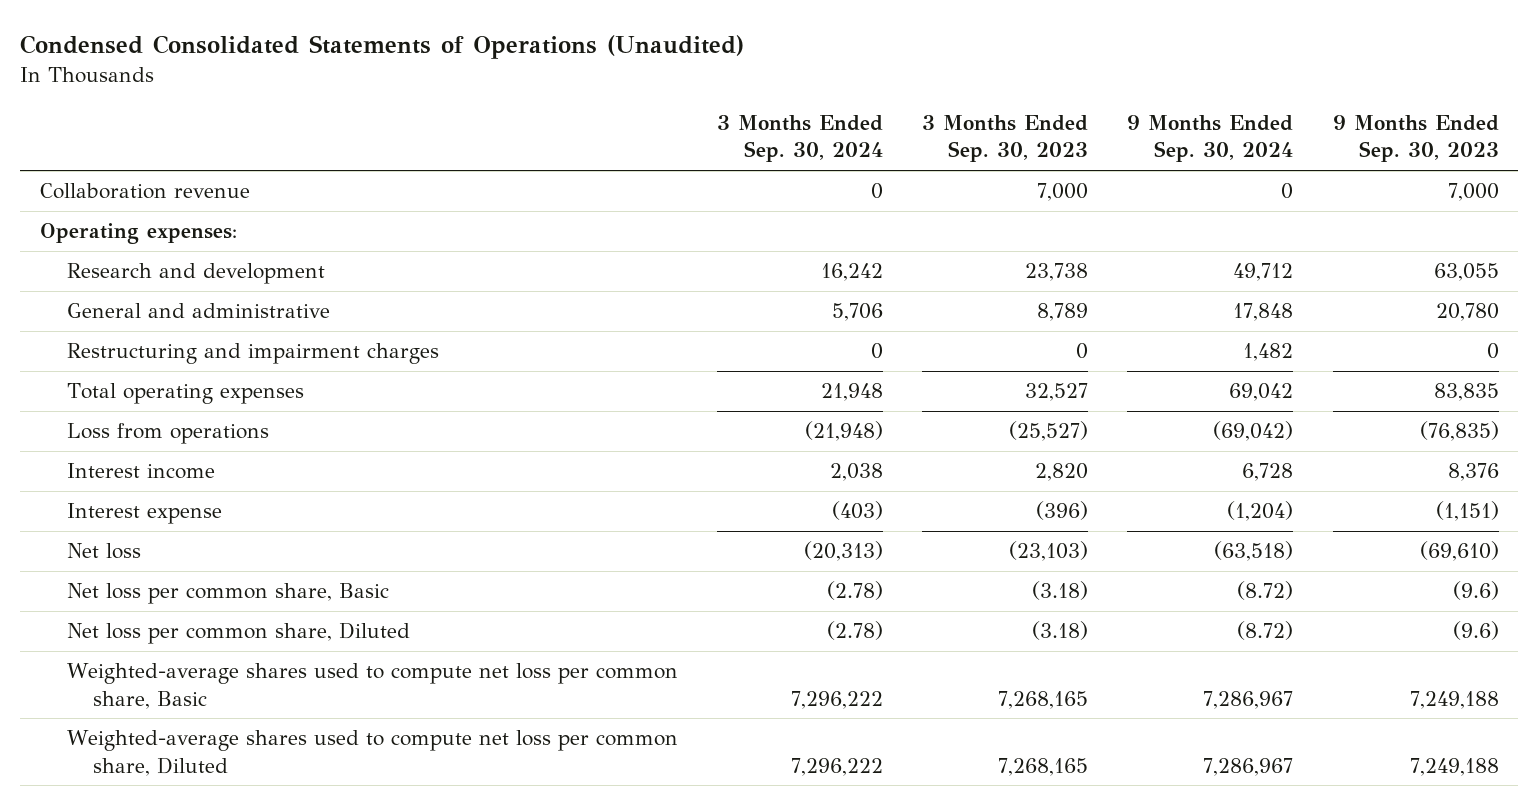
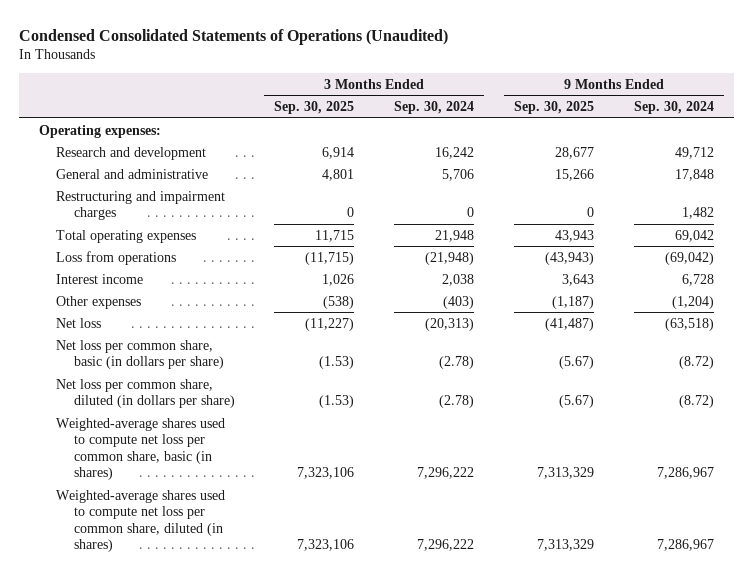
- | 3 Months Ended Sep. 30, 2024 | 3 Months Ended Sep. 30, 2023 | 9 Months Ended Sep. 30, 2024 | 9 Months Ended Sep. 30, 2023
+ | 3 Months Ended Sep. 30, 2025 | 3 Months Ended Sep. 30, 2024 | 9 Months Ended Sep. 30, 2025 | 9 Months Ended Sep. 30, 2024
- Collaboration revenue | 0 | 7,000 | 0 | 7,000
- Interest expense | (403) | (396) | (1,204) | (1,151)
+ Other expenses | (538) | (403) | (1,187) | (1,204)
- Net loss per common share, Basic | (2.78) | (3.18) | (8.72) | (9.6)
- Net loss per common share, Diluted | (2.78) | (3.18) | (8.72) | (9.6)
- Weighted-average shares used to compute net loss per common share, Basic | 7,296,222 | 7,268,165 | 7,286,967 | 7,249,188
- Weighted-average shares used to compute net loss per common share, Diluted | 7,296,222 | 7,268,165 | 7,286,967 | 7,249,188
+ Net loss per common share, basic (in dollars per share) | (1.53) | (2.78) | (5.67) | (8.72)
+ Net loss per common share, diluted (in dollars per share) | (1.53) | (2.78) | (5.67) | (8.72)
+ Weighted-average shares used to compute net loss per common share, basic (in shares) | 7,323,106 | 7,296,222 | 7,313,329 | 7,286,967
+ Weighted-average shares used to compute net loss per common share, diluted (in shares) | 7,323,106 | 7,296,222 | 7,313,329 | 7,286,967

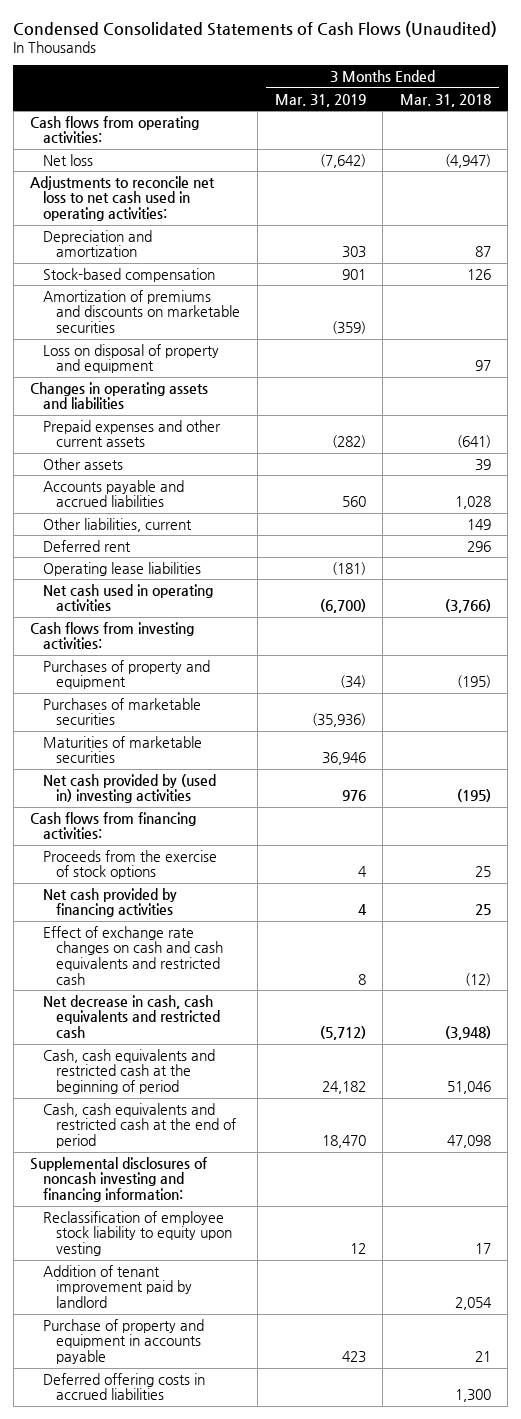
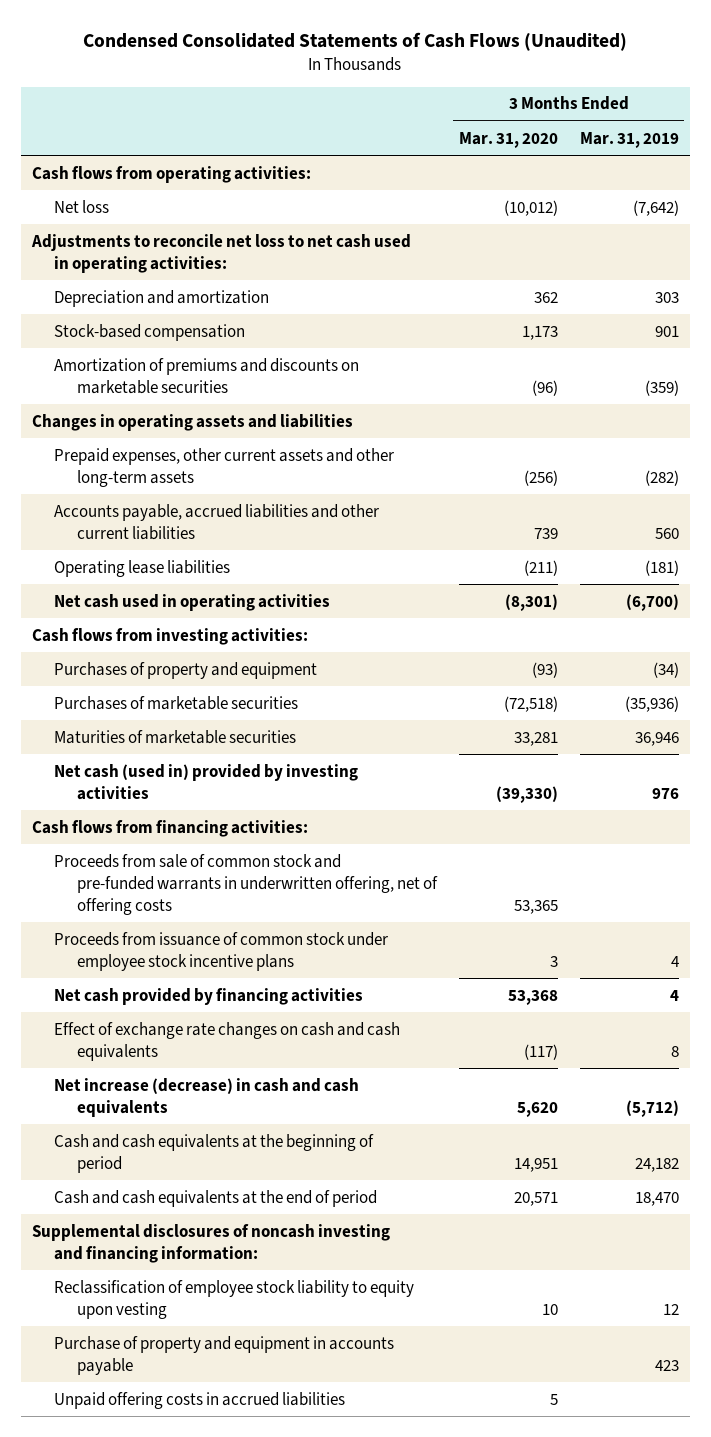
- | 3 Months Ended Mar. 31, 2019 | 3 Months Ended Mar. 31, 2018
+ | 3 Months Ended Mar. 31, 2020 | 3 Months Ended Mar. 31, 2019
- Loss on disposal of property and equipment | | 97
- Prepaid expenses and other current assets | (282) | (641)
- Other assets | | 39
- Accounts payable and accrued liabilities | 560 | 1,028
- Other liabilities, current | | 149
- Deferred rent | | 296
+ Prepaid expenses, other current assets and other long-term assets | (256) | (282)
+ Accounts payable, accrued liabilities and other current liabilities | 739 | 560
- Net cash provided by (used in) investing activities | 976 | (195)
+ Net cash (used in) provided by investing activities | (39,330) | 976
- Proceeds from the exercise of stock options | 4 | 25
+ Proceeds from sale of common stock and pre-funded warrants in underwritten offering, net of offering costs | 53,365 |
+ Proceeds from issuance of common stock under employee stock incentive plans | 3 | 4
- Effect of exchange rate changes on cash and cash equivalents and restricted cash | 8 | (12)
- Net decrease in cash, cash equivalents and restricted cash | (5,712) | (3,948)
- Cash, cash equivalents and restricted cash at the beginning of period | 24,182 | 51,046
- Cash, cash equivalents and restricted cash at the end of period | 18,470 | 47,098
+ Effect of exchange rate changes on cash and cash equivalents | (117) | 8
+ Net increase (decrease) in cash and cash equivalents | 5,620 | (5,712)
+ Cash and cash equivalents at the beginning of period | 14,951 | 24,182
+ Cash and cash equivalents at the end of period | 20,571 | 18,470
- Addition of tenant improvement paid by landlord | | 2,054
- Deferred offering costs in accrued liabilities | | 1,300
+ Unpaid offering costs in accrued liabilities | 5 |

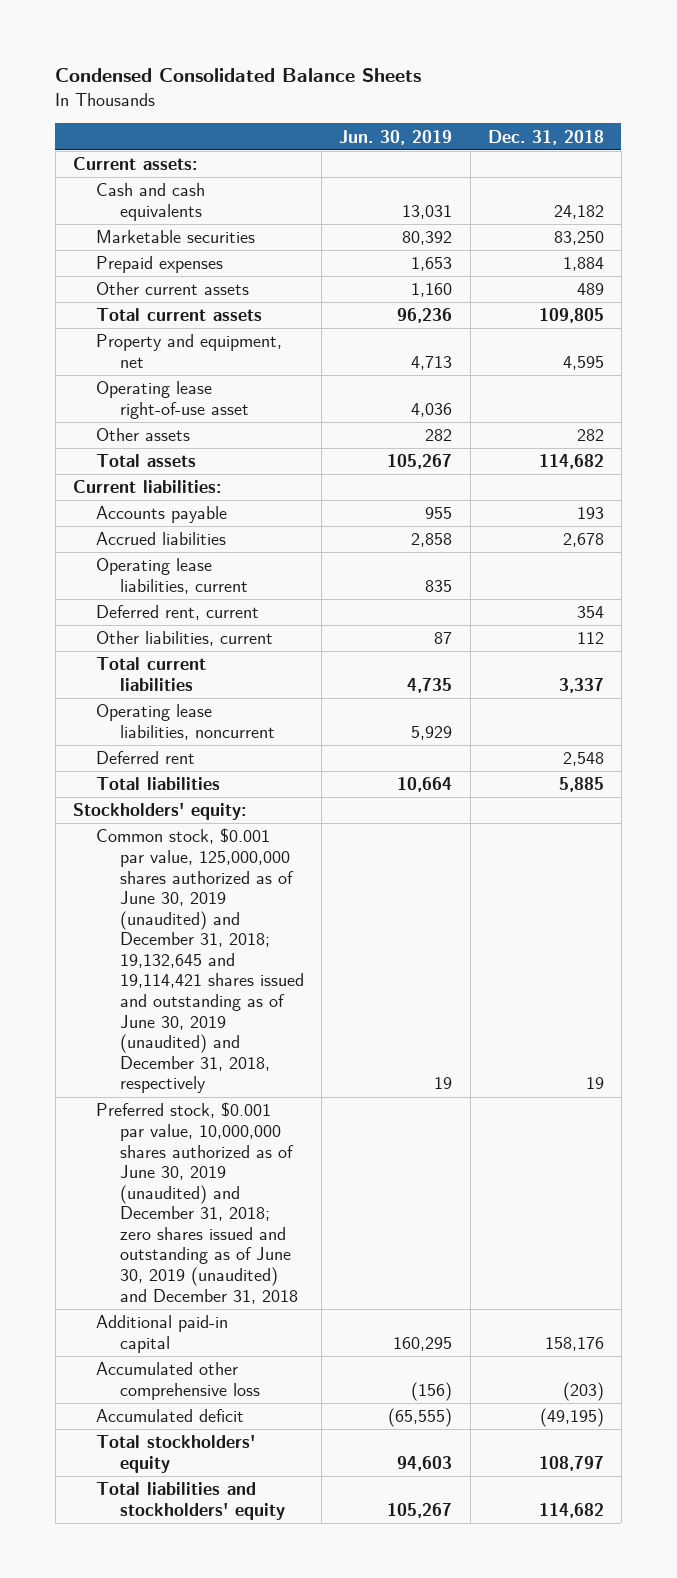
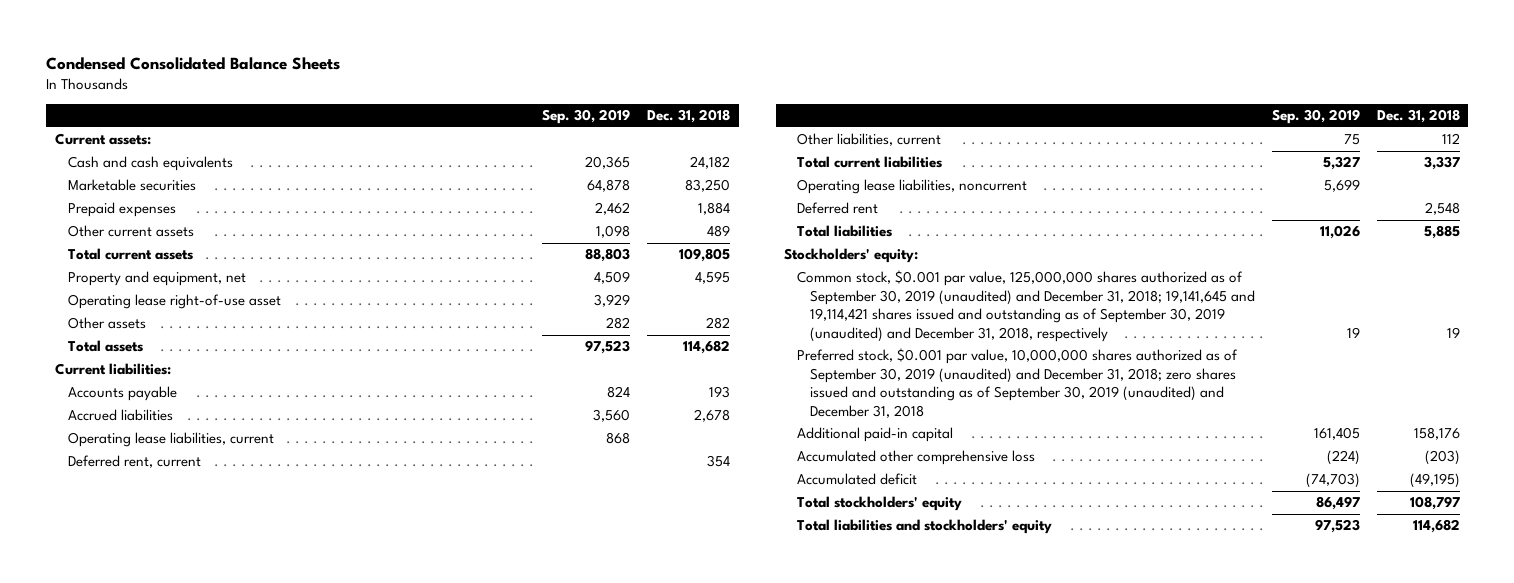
- | Jun. 30, 2019 | Dec. 31, 2018
+ | Sep. 30, 2019 | Dec. 31, 2018
- Common stock, $0.001 par value, 125,000,000 shares authorized as of June 30, 2019 (unaudited) and December 31, 2018; 19,132,645 and 19,114,421 shares issued and outstanding as of June 30, 2019 (unaudited) and December 31, 2018, respectively | 19 | 19
- Preferred stock, $0.001 par value, 10,000,000 shares authorized as of June 30, 2019 (unaudited) and December 31, 2018; zero shares issued and outstanding as of June 30, 2019 (unaudited) and December 31, 2018
+ Common stock, $0.001 par value, 125,000,000 shares authorized as of September 30, 2019 (unaudited) and December 31, 2018; 19,141,645 and 19,114,421 shares issued and outstanding as of September 30, 2019 (unaudited) and December 31, 2018, respectively | 19 | 19
+ Preferred stock, $0.001 par value, 10,000,000 shares authorized as of September 30, 2019 (unaudited) and December 31, 2018; zero shares issued and outstanding as of September 30, 2019 (unaudited) and December 31, 2018

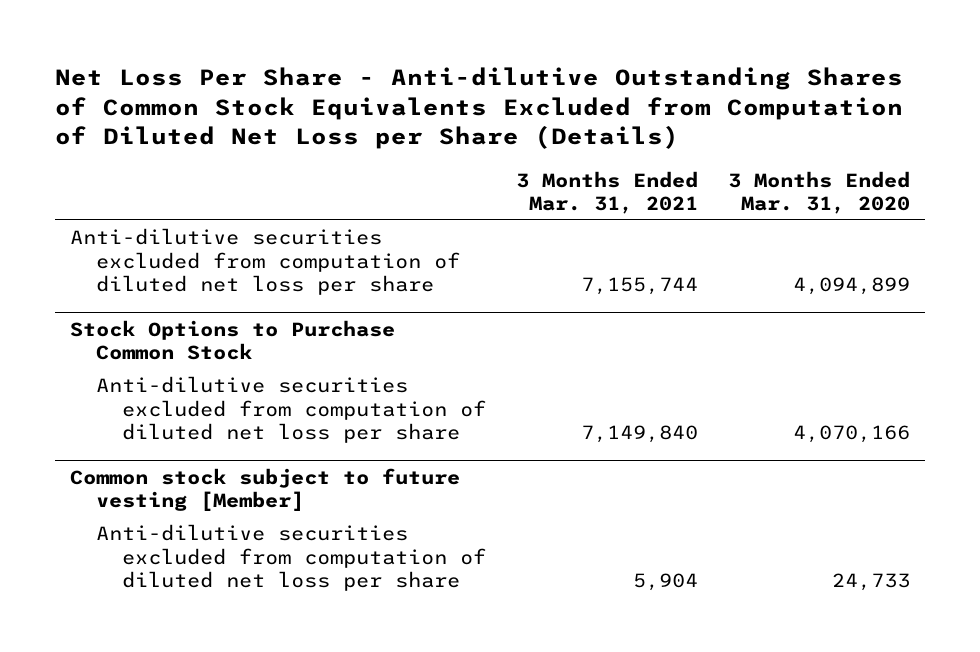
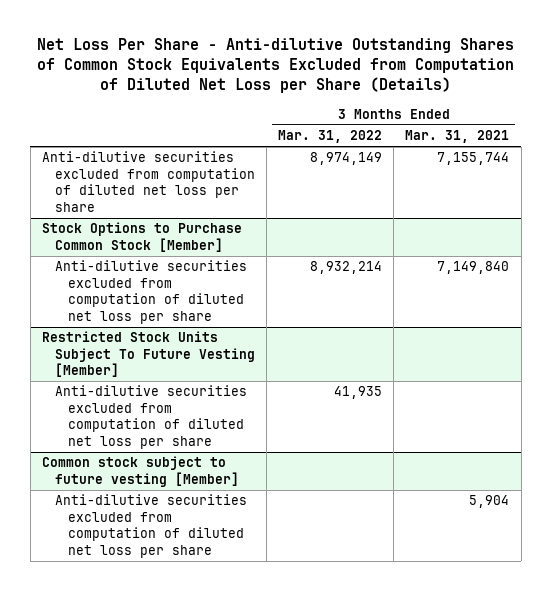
- | 3 Months Ended Mar. 31, 2021 | 3 Months Ended Mar. 31, 2020
+ | 3 Months Ended Mar. 31, 2022 | 3 Months Ended Mar. 31, 2021
- Stock Options to Purchase Common Stock
+ Stock Options to Purchase Common Stock [Member]
+ Restricted Stock Units Subject To Future Vesting [Member]
+ Anti-dilutive securities excluded from computation of diluted net loss per share | 41,935 |

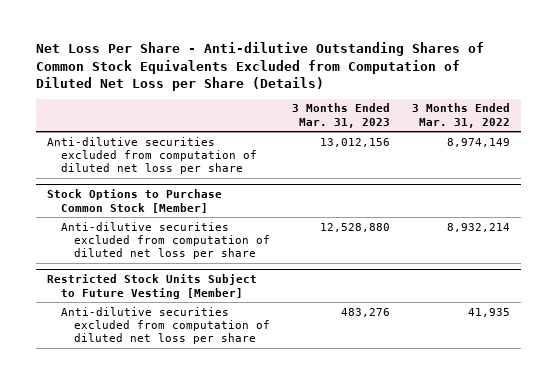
- | 3 Months Ended Mar. 31, 2022 | 3 Months Ended Mar. 31, 2021
+ | 3 Months Ended Mar. 31, 2023 | 3 Months Ended Mar. 31, 2022
- Restricted Stock Units Subject To Future Vesting [Member]
+ Restricted Stock Units Subject to Future Vesting [Member]
- Common stock subject to future vesting [Member]
- Anti-dilutive securities excluded from computation of diluted net loss per share | | 5,904

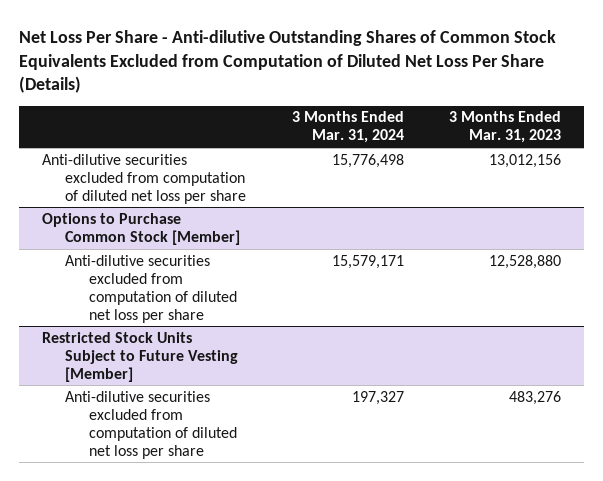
- Net Loss Per Share - Anti-dilutive Outstanding Shares of Common Stock Equivalents Excluded from Computation of Diluted Net Loss per Share (Details)
+ Net Loss Per Share - Anti-dilutive Outstanding Shares of Common Stock Equivalents Excluded from Computation of Diluted Net Loss Per Share (Details)
- | 3 Months Ended Mar. 31, 2023 | 3 Months Ended Mar. 31, 2022
+ | 3 Months Ended Mar. 31, 2024 | 3 Months Ended Mar. 31, 2023
- Stock Options to Purchase Common Stock [Member]
+ Options to Purchase Common Stock [Member]

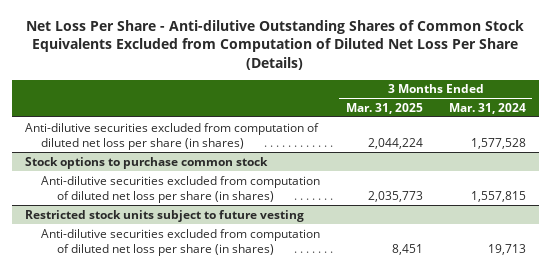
- | 3 Months Ended Mar. 31, 2024 | 3 Months Ended Mar. 31, 2023
+ | 3 Months Ended Mar. 31, 2025 | 3 Months Ended Mar. 31, 2024
- Anti-dilutive securities excluded from computation of diluted net loss per share | 15,776,498 | 13,012,156
- Options to Purchase Common Stock [Member]
- Anti-dilutive securities excluded from computation of diluted net loss per share | 15,579,171 | 12,528,880
- Restricted Stock Units Subject to Future Vesting [Member]
- Anti-dilutive securities excluded from computation of diluted net loss per share | 197,327 | 483,276
+ Anti-dilutive securities excluded from computation of diluted net loss per share (in shares) | 2,044,224 | 1,577,528
+ Stock options to purchase common stock
+ Anti-dilutive securities excluded from computation of diluted net loss per share (in shares) | 2,035,773 | 1,557,815
+ Restricted stock units subject to future vesting
+ Anti-dilutive securities excluded from computation of diluted net loss per share (in shares) | 8,451 | 19,713

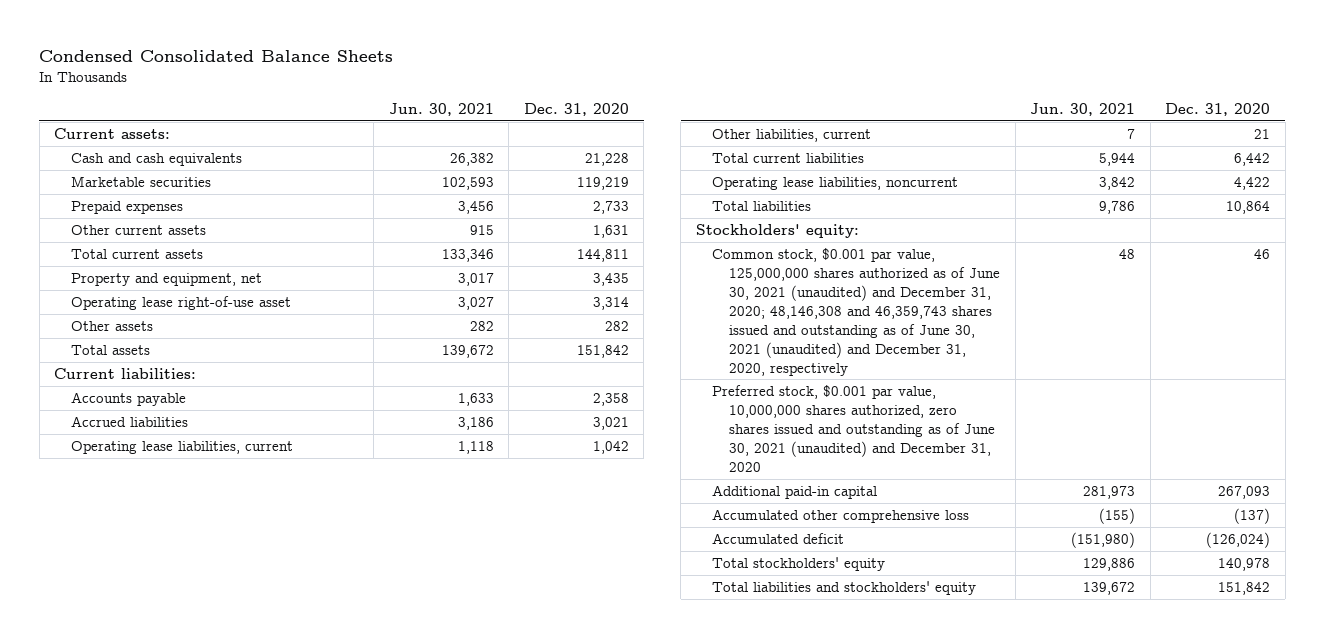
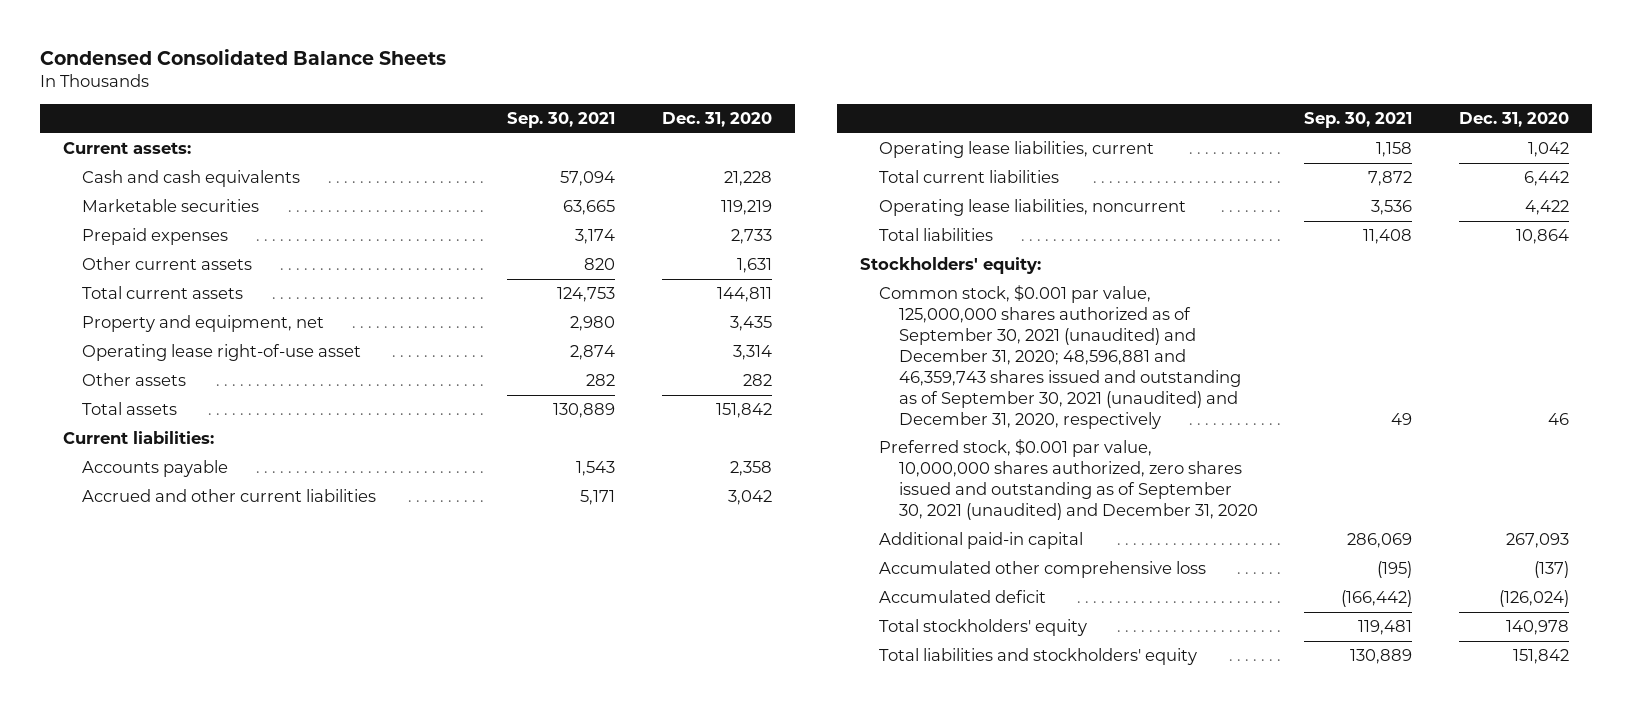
- | Jun. 30, 2021 | Dec. 31, 2020
+ | Sep. 30, 2021 | Dec. 31, 2020
- Accrued liabilities | 3,186 | 3,021
+ Accrued and other current liabilities | 5,171 | 3,042
- Other liabilities, current | 7 | 21
- Common stock, $0.001 par value, 125,000,000 shares authorized as of June 30, 2021 (unaudited) and December 31, 2020; 48,146,308 and 46,359,743 shares issued and outstanding as of June 30, 2021 (unaudited) and December 31, 2020, respectively | 48 | 46
- Preferred stock, $0.001 par value, 10,000,000 shares authorized, zero shares issued and outstanding as of June 30, 2021 (unaudited) and December 31, 2020
+ Common stock, $0.001 par value, 125,000,000 shares authorized as of September 30, 2021 (unaudited) and December 31, 2020; 48,596,881 and 46,359,743 shares issued and outstanding as of September 30, 2021 (unaudited) and December 31, 2020, respectively | 49 | 46
+ Preferred stock, $0.001 par value, 10,000,000 shares authorized, zero shares issued and outstanding as of September 30, 2021 (unaudited) and December 31, 2020

